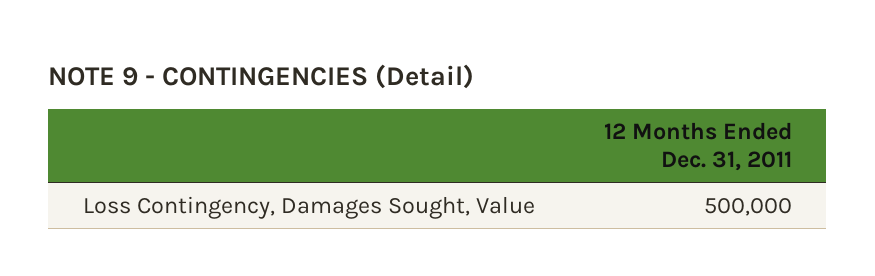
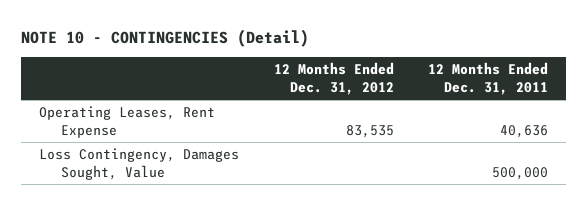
- NOTE 9 - CONTINGENCIES (Detail)
+ NOTE 10 - CONTINGENCIES (Detail)
- | 12 Months Ended Dec. 31, 2011
+ | 12 Months Ended Dec. 31, 2012 | 12 Months Ended Dec. 31, 2011
+ Operating Leases, Rent Expense | 83,535 | 40,636

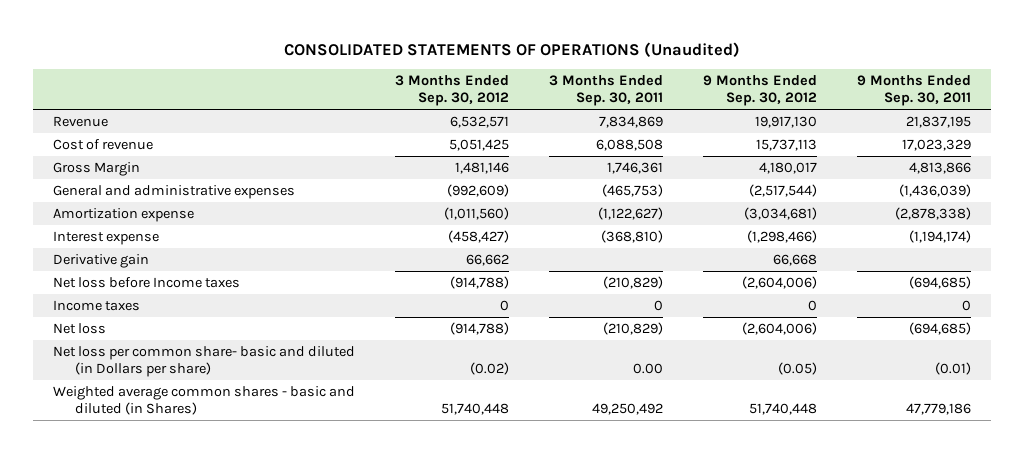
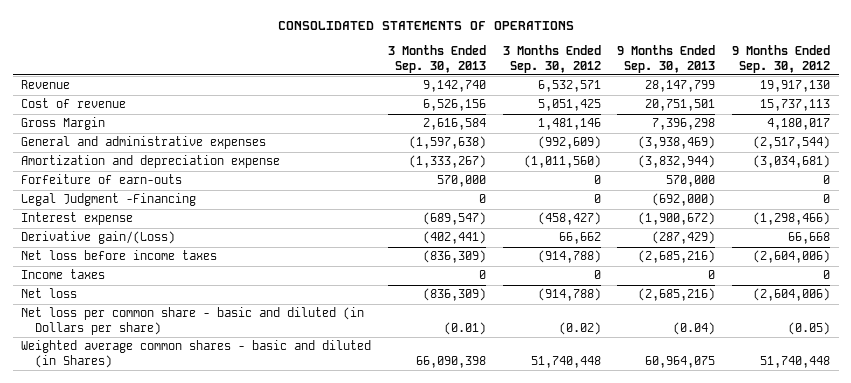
- CONSOLIDATED STATEMENTS OF OPERATIONS (Unaudited)
+ CONSOLIDATED STATEMENTS OF OPERATIONS
- | 3 Months Ended Sep. 30, 2012 | 3 Months Ended Sep. 30, 2011 | 9 Months Ended Sep. 30, 2012 | 9 Months Ended Sep. 30, 2011
+ | 3 Months Ended Sep. 30, 2013 | 3 Months Ended Sep. 30, 2012 | 9 Months Ended Sep. 30, 2013 | 9 Months Ended Sep. 30, 2012
- Amortization expense | (1,011,560) | (1,122,627) | (3,034,681) | (2,878,338)
+ Amortization and depreciation expense | (1,333,267) | (1,011,560) | (3,832,944) | (3,034,681)
+ Forfeiture of earn-outs | 570,000 | 0 | 570,000 | 0
+ Legal Judgment -Financing | 0 | 0 | (692,000) | 0
- Derivative gain | 66,662 | | 66,668 |
- Net loss before Income taxes | (914,788) | (210,829) | (2,604,006) | (694,685)
+ Derivative gain/(Loss) | (402,441) | 66,662 | (287,429) | 66,668
+ Net loss before income taxes | (836,309) | (914,788) | (2,685,216) | (2,604,006)
- Net loss per common share- basic and diluted (in Dollars per share) | (0.02) | 0.00 | (0.05) | (0.01)
+ Net loss per common share - basic and diluted (in Dollars per share) | (0.01) | (0.02) | (0.04) | (0.05)

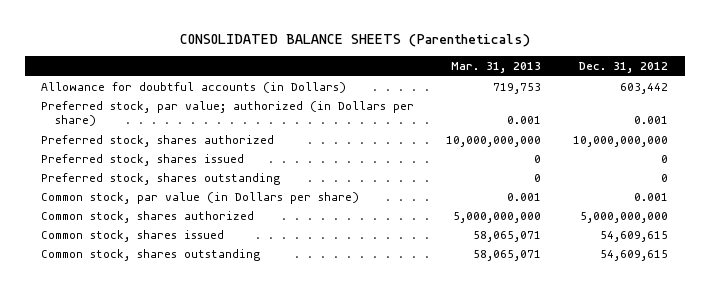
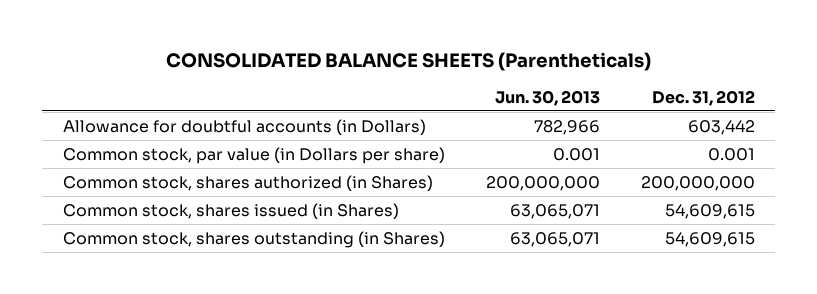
- | Mar. 31, 2013 | Dec. 31, 2012
+ | Jun. 30, 2013 | Dec. 31, 2012
- Preferred stock, par value; authorized (in Dollars per share) | 0.001 | 0.001
- Preferred stock, shares authorized | 10,000,000,000 | 10,000,000,000
- Preferred stock, shares issued | 0 | 0
- Preferred stock, shares outstanding | 0 | 0
- Common stock, shares authorized | 5,000,000,000 | 5,000,000,000
- Common stock, shares issued | 58,065,071 | 54,609,615
- Common stock, shares outstanding | 58,065,071 | 54,609,615
+ Common stock, shares authorized (in Shares) | 200,000,000 | 200,000,000
+ Common stock, shares issued (in Shares) | 63,065,071 | 54,609,615
+ Common stock, shares outstanding (in Shares) | 63,065,071 | 54,609,615

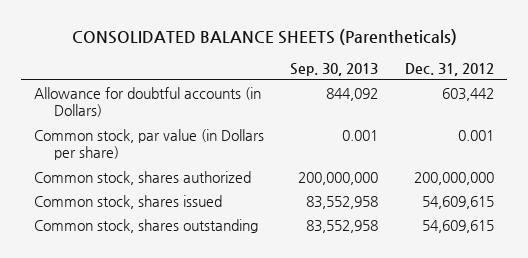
- | Jun. 30, 2013 | Dec. 31, 2012
+ | Sep. 30, 2013 | Dec. 31, 2012
- Common stock, shares authorized (in Shares) | 200,000,000 | 200,000,000
- Common stock, shares issued (in Shares) | 63,065,071 | 54,609,615
- Common stock, shares outstanding (in Shares) | 63,065,071 | 54,609,615
+ Common stock, shares authorized | 200,000,000 | 200,000,000
+ Common stock, shares issued | 83,552,958 | 54,609,615
+ Common stock, shares outstanding | 83,552,958 | 54,609,615

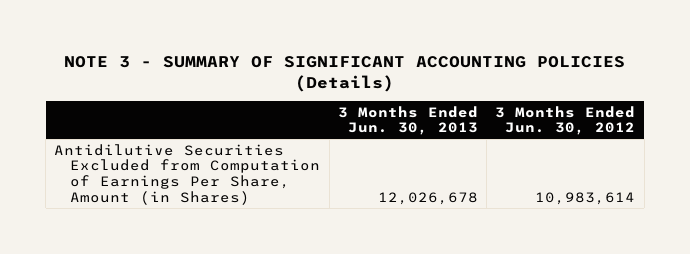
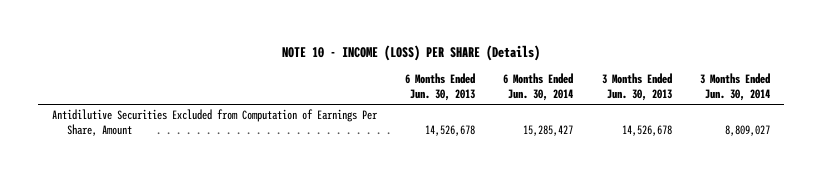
- NOTE 3 - SUMMARY OF SIGNIFICANT ACCOUNTING POLICIES (Details)
+ NOTE 10 - INCOME (LOSS) PER SHARE (Details)
- | 3 Months Ended Jun. 30, 2013 | 3 Months Ended Jun. 30, 2012
+ | 6 Months Ended Jun. 30, 2013 | 6 Months Ended Jun. 30, 2014 | 3 Months Ended Jun. 30, 2013 | 3 Months Ended Jun. 30, 2014
- Antidilutive Securities Excluded from Computation of Earnings Per Share, Amount (in Shares) | 12,026,678 | 10,983,614
+ Antidilutive Securities Excluded from Computation of Earnings Per Share, Amount | 14,526,678 | 15,285,427 | 14,526,678 | 8,809,027

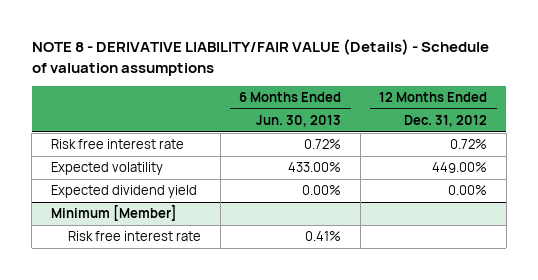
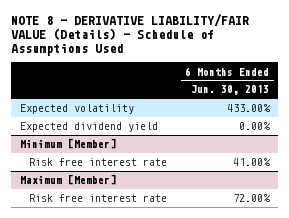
- NOTE 8 - DERIVATIVE LIABILITY/FAIR VALUE (Details) - Schedule of valuation assumptions
+ NOTE 8 - DERIVATIVE LIABILITY/FAIR VALUE (Details) - Schedule of Assumptions Used
- | 6 Months Ended Jun. 30, 2013 | 12 Months Ended Dec. 31, 2012
+ | 6 Months Ended Jun. 30, 2013
- Risk free interest rate | 0.72% | 0.72%
@ Minimum [Member]
- Risk free interest rate | 0.41% |
+ Risk free interest rate | 41.00%
+ Maximum [Member]
+ Risk free interest rate | 72.00%

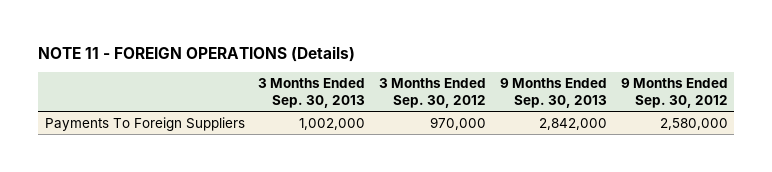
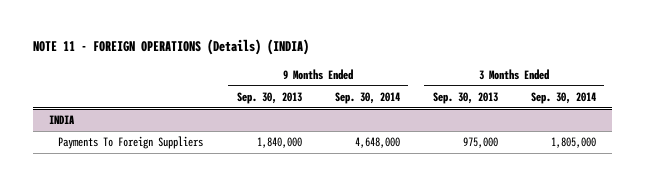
- NOTE 11 - FOREIGN OPERATIONS (Details)
+ NOTE 11 - FOREIGN OPERATIONS (Details) (INDIA)
- | 3 Months Ended Sep. 30, 2013 | 3 Months Ended Sep. 30, 2012 | 9 Months Ended Sep. 30, 2013 | 9 Months Ended Sep. 30, 2012
+ | 9 Months Ended Sep. 30, 2013 | 9 Months Ended Sep. 30, 2014 | 3 Months Ended Sep. 30, 2013 | 3 Months Ended Sep. 30, 2014
- Payments To Foreign Suppliers | 1,002,000 | 970,000 | 2,842,000 | 2,580,000
+ INDIA
+ Payments To Foreign Suppliers | 1,840,000 | 4,648,000 | 975,000 | 1,805,000

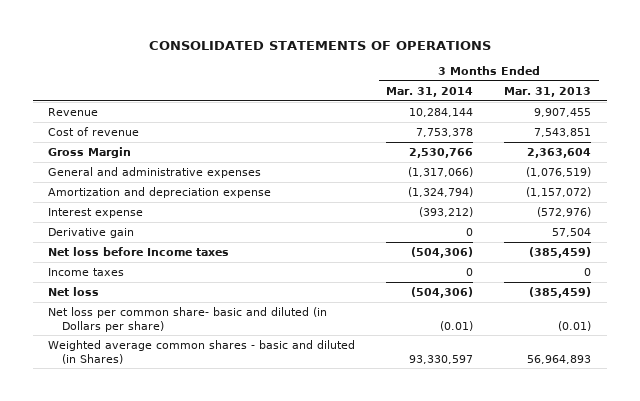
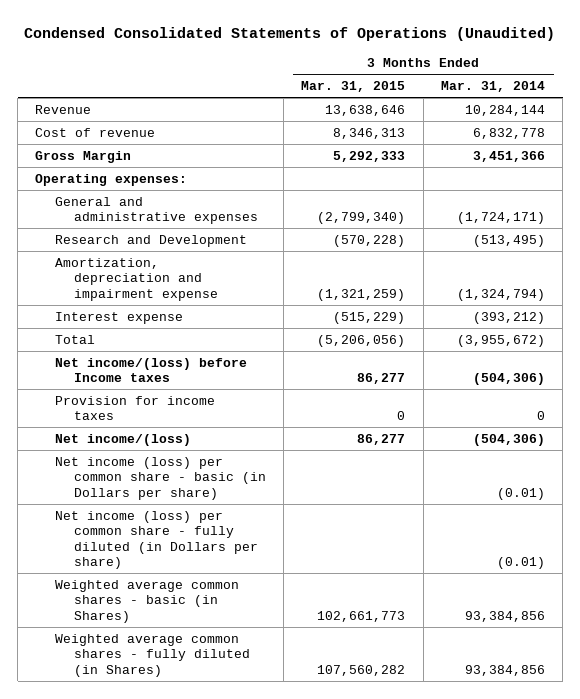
- CONSOLIDATED STATEMENTS OF OPERATIONS
+ Condensed Consolidated Statements of Operations (Unaudited)
- | 3 Months Ended Mar. 31, 2014 | 3 Months Ended Mar. 31, 2013
+ | 3 Months Ended Mar. 31, 2015 | 3 Months Ended Mar. 31, 2014
- Cost of revenue | 7,753,378 | 7,543,851
- Gross Margin | 2,530,766 | 2,363,604
- General and administrative expenses | (1,317,066) | (1,076,519)
- Amortization and depreciation expense | (1,324,794) | (1,157,072)
+ Cost of revenue | 8,346,313 | 6,832,778
+ Gross Margin | 5,292,333 | 3,451,366
+ Operating expenses:
+ General and administrative expenses | (2,799,340) | (1,724,171)
+ Research and Development | (570,228) | (513,495)
+ Amortization, depreciation and impairment expense | (1,321,259) | (1,324,794)
- Derivative gain | 0 | 57,504
- Net loss before Income taxes | (504,306) | (385,459)
- Income taxes | 0 | 0
- Net loss | (504,306) | (385,459)
- Net loss per common share- basic and diluted (in Dollars per share) | (0.01) | (0.01)
- Weighted average common shares - basic and diluted (in Shares) | 93,330,597 | 56,964,893
+ Total | (5,206,056) | (3,955,672)
+ Net income/(loss) before Income taxes | 86,277 | (504,306)
+ Provision for income taxes | 0 | 0
+ Net income/(loss) | 86,277 | (504,306)
+ Net income (loss) per common share - basic (in Dollars per share) | | (0.01)
+ Net income (loss) per common share - fully diluted (in Dollars per share) | | (0.01)
+ Weighted average common shares - basic (in Shares) | 102,661,773 | 93,384,856
+ Weighted average common shares - fully diluted (in Shares) | 107,560,282 | 93,384,856

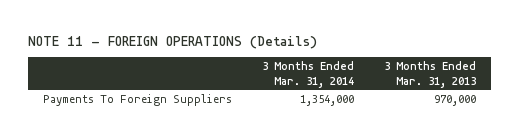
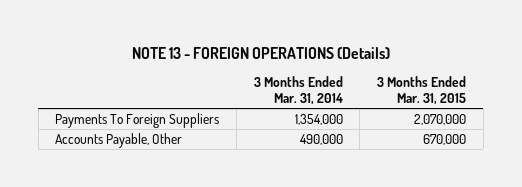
- NOTE 11 - FOREIGN OPERATIONS (Details)
+ NOTE 13 - FOREIGN OPERATIONS (Details)
- | 3 Months Ended Mar. 31, 2014 | 3 Months Ended Mar. 31, 2013
+ | 3 Months Ended Mar. 31, 2014 | 3 Months Ended Mar. 31, 2015
+ Accounts Payable, Other | 490,000 | 670,000

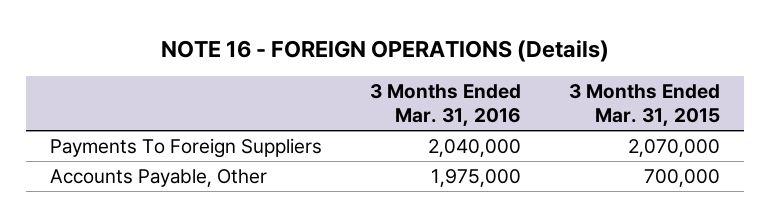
- NOTE 13 - FOREIGN OPERATIONS (Details)
+ NOTE 16 - FOREIGN OPERATIONS (Details)
- | 3 Months Ended Mar. 31, 2014 | 3 Months Ended Mar. 31, 2015
+ | 3 Months Ended Mar. 31, 2016 | 3 Months Ended Mar. 31, 2015
- Accounts Payable, Other | 490,000 | 670,000
+ Accounts Payable, Other | 1,975,000 | 700,000

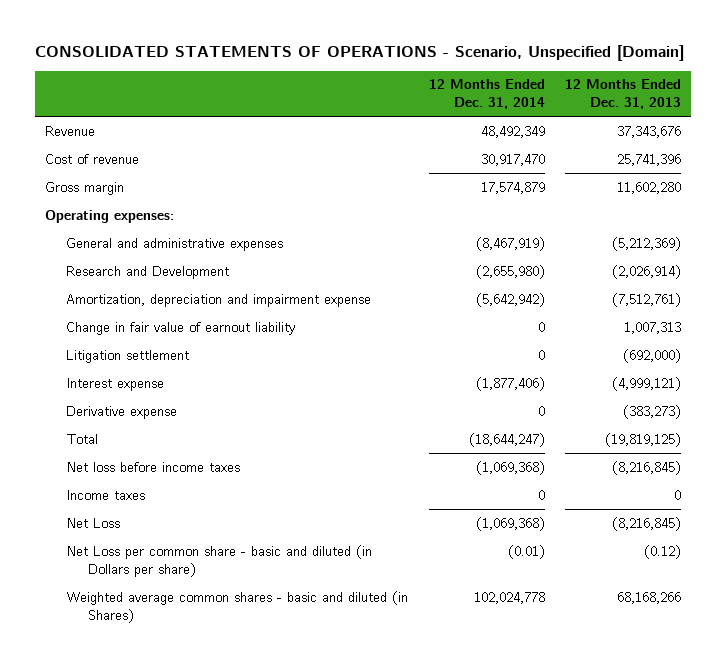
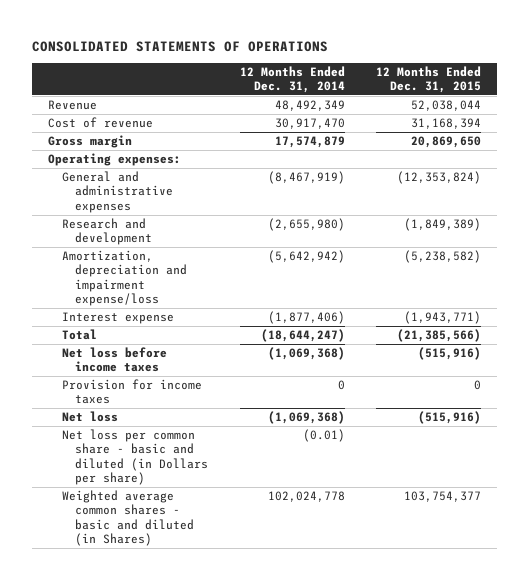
- CONSOLIDATED STATEMENTS OF OPERATIONS - Scenario, Unspecified [Domain]
+ CONSOLIDATED STATEMENTS OF OPERATIONS
- | 12 Months Ended Dec. 31, 2014 | 12 Months Ended Dec. 31, 2013
+ | 12 Months Ended Dec. 31, 2014 | 12 Months Ended Dec. 31, 2015
- Research and Development | (2,655,980) | (2,026,914)
- Amortization, depreciation and impairment expense | (5,642,942) | (7,512,761)
- Change in fair value of earnout liability | 0 | 1,007,313
- Litigation settlement | 0 | (692,000)
+ Research and development | (2,655,980) | (1,849,389)
+ Amortization, depreciation and impairment expense/loss | (5,642,942) | (5,238,582)
- Derivative expense | 0 | (383,273)
- Income taxes | 0 | 0
- Net Loss | (1,069,368) | (8,216,845)
- Net Loss per common share - basic and diluted (in Dollars per share) | (0.01) | (0.12)
+ Provision for income taxes | 0 | 0
+ Net loss | (1,069,368) | (515,916)
+ Net loss per common share - basic and diluted (in Dollars per share) | (0.01) |

